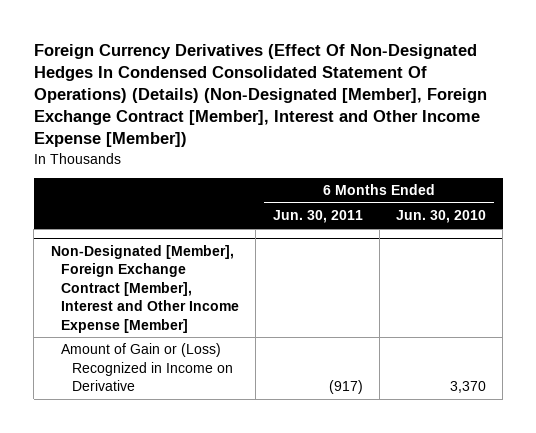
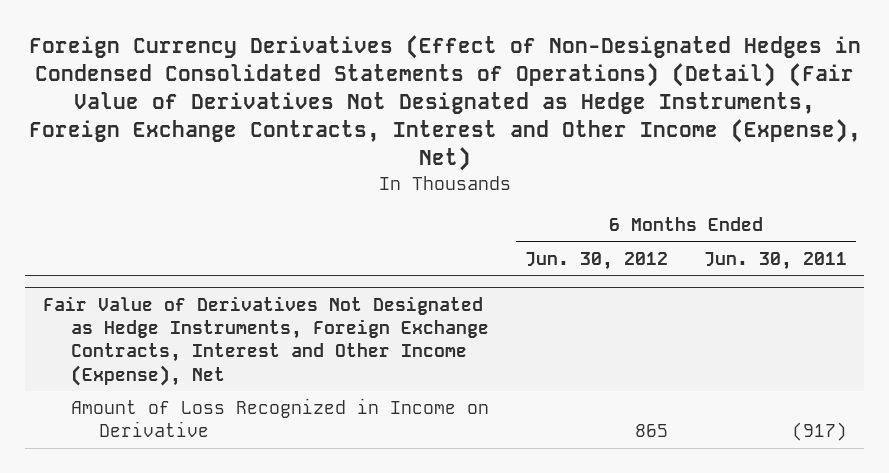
- Foreign Currency Derivatives (Effect Of Non-Designated Hedges In Condensed Consolidated Statement Of Operations) (Details) (Non-Designated [Member], Foreign Exchange Contract [Member], Interest and Other Income Expense [Member])
+ Foreign Currency Derivatives (Effect of Non-Designated Hedges in Condensed Consolidated Statements of Operations) (Detail) (Fair Value of Derivatives Not Designated as Hedge Instruments, Foreign Exchange Contracts, Interest and Other Income (Expense), Net)
- | 6 Months Ended Jun. 30, 2011 | 6 Months Ended Jun. 30, 2010
+ | 6 Months Ended Jun. 30, 2012 | 6 Months Ended Jun. 30, 2011
- Non-Designated [Member], Foreign Exchange Contract [Member], Interest and Other Income Expense [Member]
- Amount of Gain or (Loss) Recognized in Income on Derivative | (917) | 3,370
+ Fair Value of Derivatives Not Designated as Hedge Instruments, Foreign Exchange Contracts, Interest and Other Income (Expense), Net
+ Amount of Loss Recognized in Income on Derivative | 865 | (917)

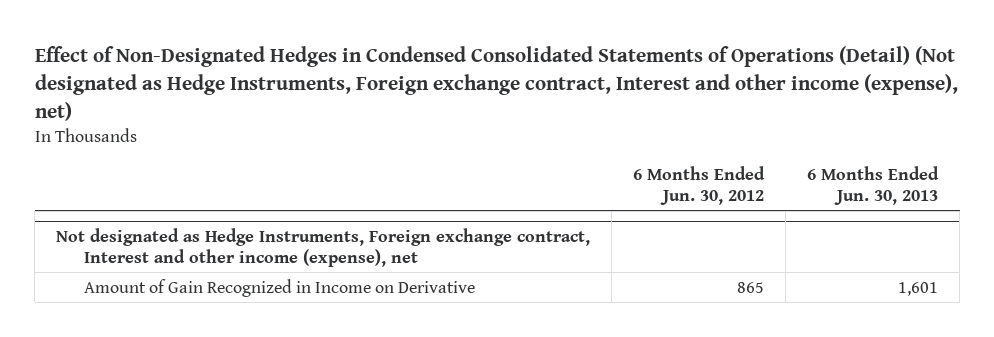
- Foreign Currency Derivatives (Effect of Non-Designated Hedges in Condensed Consolidated Statements of Operations) (Detail) (Fair Value of Derivatives Not Designated as Hedge Instruments, Foreign Exchange Contracts, Interest and Other Income (Expense), Net)
+ Effect of Non-Designated Hedges in Condensed Consolidated Statements of Operations (Detail) (Not designated as Hedge Instruments, Foreign exchange contract, Interest and other income (expense), net)
- | 6 Months Ended Jun. 30, 2012 | 6 Months Ended Jun. 30, 2011
+ | 6 Months Ended Jun. 30, 2012 | 6 Months Ended Jun. 30, 2013
- Fair Value of Derivatives Not Designated as Hedge Instruments, Foreign Exchange Contracts, Interest and Other Income (Expense), Net
- Amount of Loss Recognized in Income on Derivative | 865 | (917)
+ Not designated as Hedge Instruments, Foreign exchange contract, Interest and other income (expense), net
+ Amount of Gain Recognized in Income on Derivative | 865 | 1,601

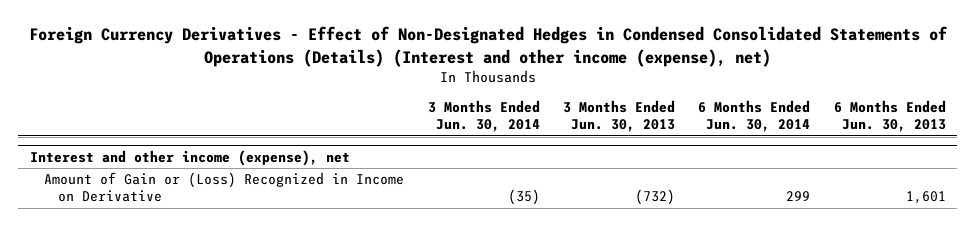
- Effect of Non-Designated Hedges in Condensed Consolidated Statements of Operations (Detail) (Not designated as Hedge Instruments, Foreign exchange contract, Interest and other income (expense), net)
+ Foreign Currency Derivatives - Effect of Non-Designated Hedges in Condensed Consolidated Statements of Operations (Details) (Interest and other income (expense), net)
- | 6 Months Ended Jun. 30, 2012 | 6 Months Ended Jun. 30, 2013
+ | 3 Months Ended Jun. 30, 2014 | 3 Months Ended Jun. 30, 2013 | 6 Months Ended Jun. 30, 2014 | 6 Months Ended Jun. 30, 2013
- Not designated as Hedge Instruments, Foreign exchange contract, Interest and other income (expense), net
- Amount of Gain Recognized in Income on Derivative | 865 | 1,601
+ Interest and other income (expense), net
+ Amount of Gain or (Loss) Recognized in Income on Derivative | (35) | (732) | 299 | 1,601

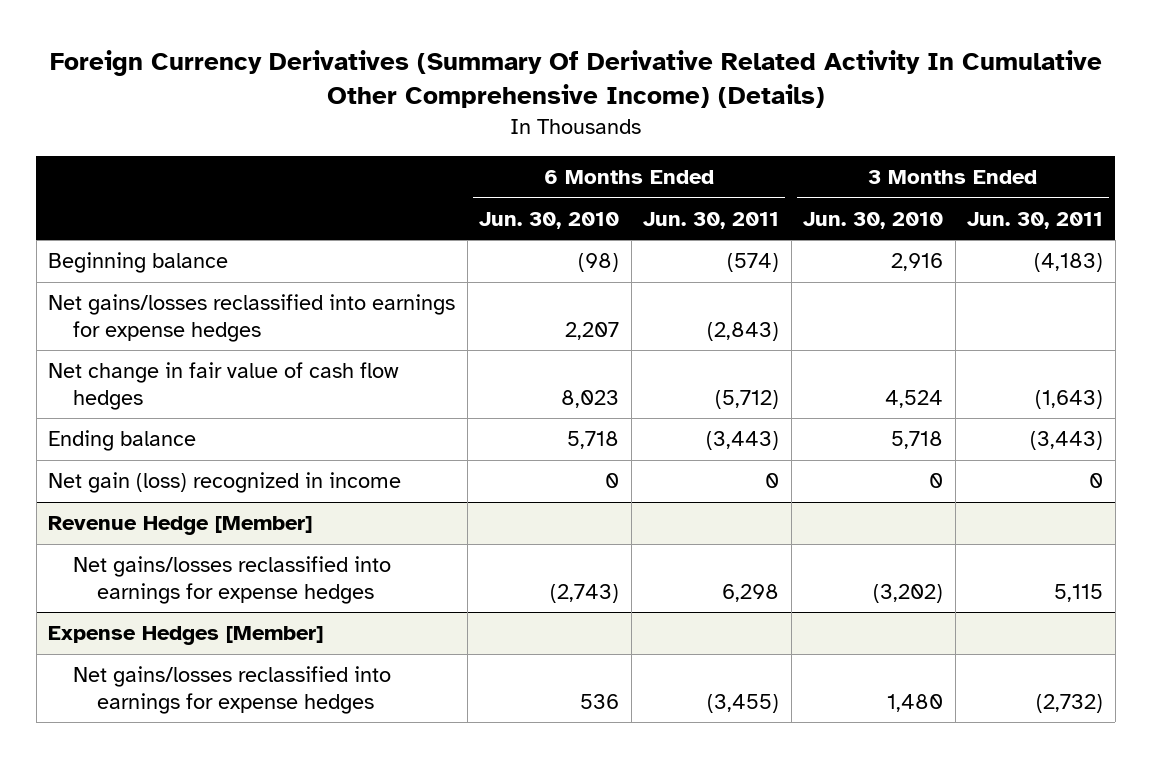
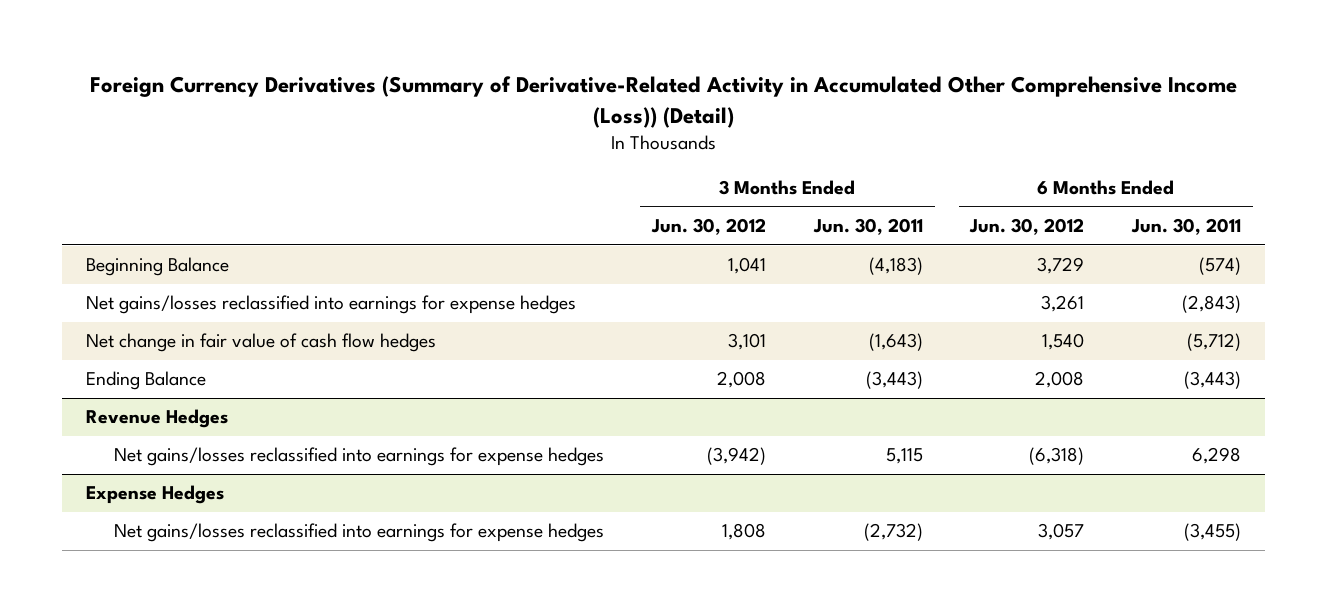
- Foreign Currency Derivatives (Summary Of Derivative Related Activity In Cumulative Other Comprehensive Income) (Details)
+ Foreign Currency Derivatives (Summary of Derivative-Related Activity in Accumulated Other Comprehensive Income (Loss)) (Detail)
- | 6 Months Ended Jun. 30, 2010 | 6 Months Ended Jun. 30, 2011 | 3 Months Ended Jun. 30, 2010 | 3 Months Ended Jun. 30, 2011
+ | 3 Months Ended Jun. 30, 2012 | 3 Months Ended Jun. 30, 2011 | 6 Months Ended Jun. 30, 2012 | 6 Months Ended Jun. 30, 2011
- Beginning balance | (98) | (574) | 2,916 | (4,183)
+ Beginning Balance | 1,041 | (4,183) | 3,729 | (574)
- Ending balance | 5,718 | (3,443) | 5,718 | (3,443)
- Net gain (loss) recognized in income | 0 | 0 | 0 | 0
- Revenue Hedge [Member]
+ Ending Balance | 2,008 | (3,443) | 2,008 | (3,443)
+ Revenue Hedges
- Expense Hedges [Member]
+ Expense Hedges

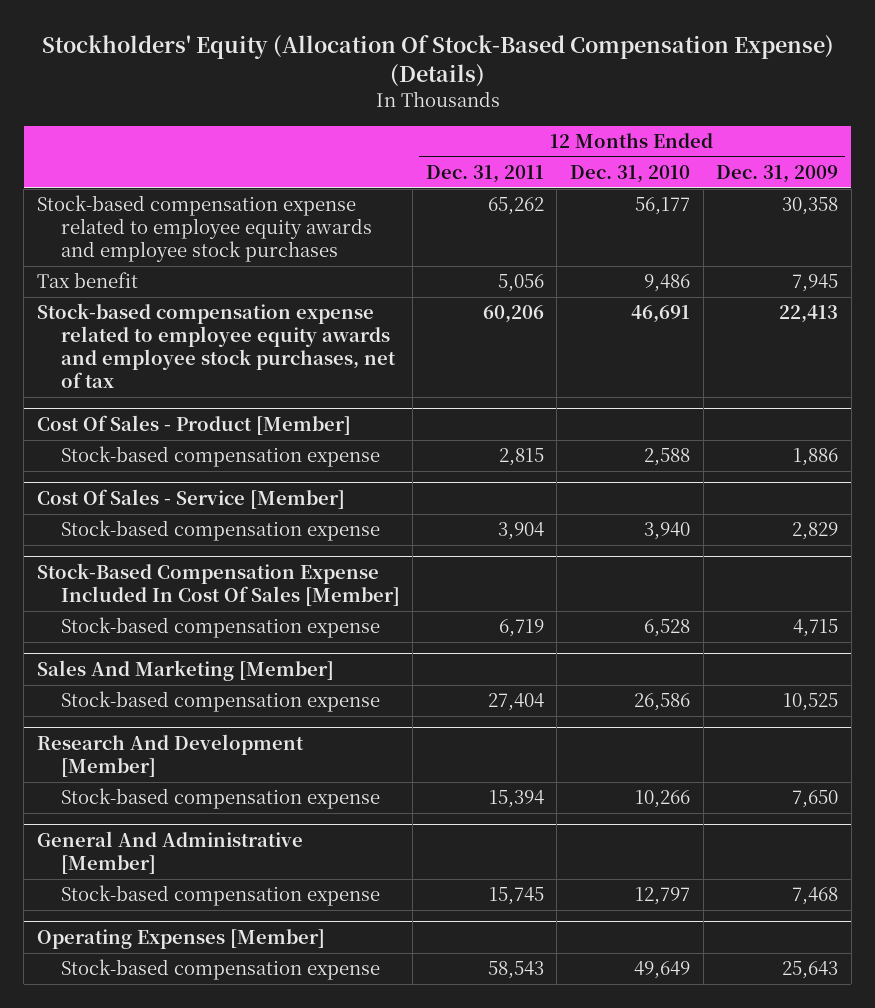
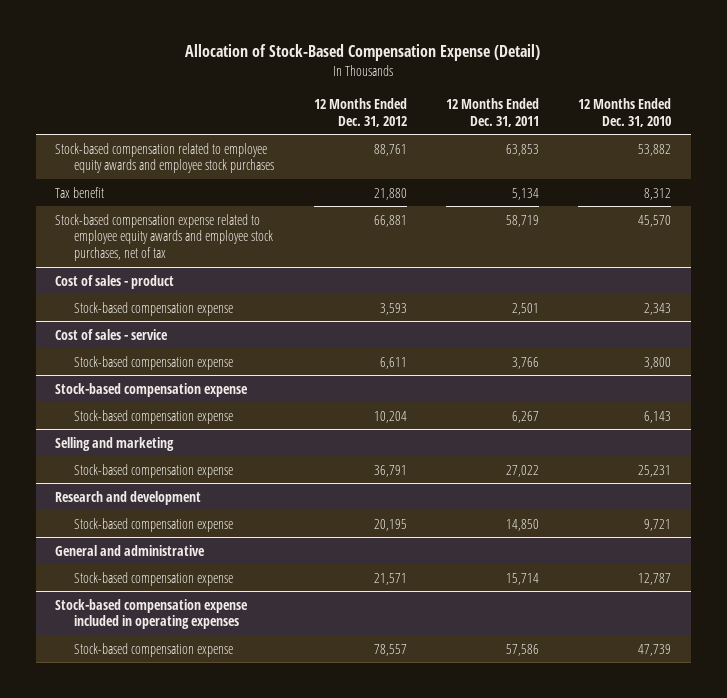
- Stockholders' Equity (Allocation Of Stock-Based Compensation Expense) (Details)
+ Allocation of Stock-Based Compensation Expense (Detail)
- | 12 Months Ended Dec. 31, 2011 | 12 Months Ended Dec. 31, 2010 | 12 Months Ended Dec. 31, 2009
+ | 12 Months Ended Dec. 31, 2012 | 12 Months Ended Dec. 31, 2011 | 12 Months Ended Dec. 31, 2010
- Stock-based compensation expense related to employee equity awards and employee stock purchases | 65,262 | 56,177 | 30,358
- Tax benefit | 5,056 | 9,486 | 7,945
- Stock-based compensation expense related to employee equity awards and employee stock purchases, net of tax | 60,206 | 46,691 | 22,413
- Cost Of Sales - Product [Member]
- Stock-based compensation expense | 2,815 | 2,588 | 1,886
- Cost Of Sales - Service [Member]
- Stock-based compensation expense | 3,904 | 3,940 | 2,829
- Stock-Based Compensation Expense Included In Cost Of Sales [Member]
- Stock-based compensation expense | 6,719 | 6,528 | 4,715
- Sales And Marketing [Member]
- Stock-based compensation expense | 27,404 | 26,586 | 10,525
- Research And Development [Member]
- Stock-based compensation expense | 15,394 | 10,266 | 7,650
- General And Administrative [Member]
- Stock-based compensation expense | 15,745 | 12,797 | 7,468
- Operating Expenses [Member]
- Stock-based compensation expense | 58,543 | 49,649 | 25,643
+ Stock-based compensation related to employee equity awards and employee stock purchases | 88,761 | 63,853 | 53,882
+ Tax benefit | 21,880 | 5,134 | 8,312
+ Stock-based compensation expense related to employee equity awards and employee stock purchases, net of tax | 66,881 | 58,719 | 45,570
+ Cost of sales - product
+ Stock-based compensation expense | 3,593 | 2,501 | 2,343
+ Cost of sales - service
+ Stock-based compensation expense | 6,611 | 3,766 | 3,800
+ Stock-based compensation expense
+ Stock-based compensation expense | 10,204 | 6,267 | 6,143
+ Selling and marketing
+ Stock-based compensation expense | 36,791 | 27,022 | 25,231
+ Research and development
+ Stock-based compensation expense | 20,195 | 14,850 | 9,721
+ General and administrative
+ Stock-based compensation expense | 21,571 | 15,714 | 12,787
+ Stock-based compensation expense included in operating expenses
+ Stock-based compensation expense | 78,557 | 57,586 | 47,739

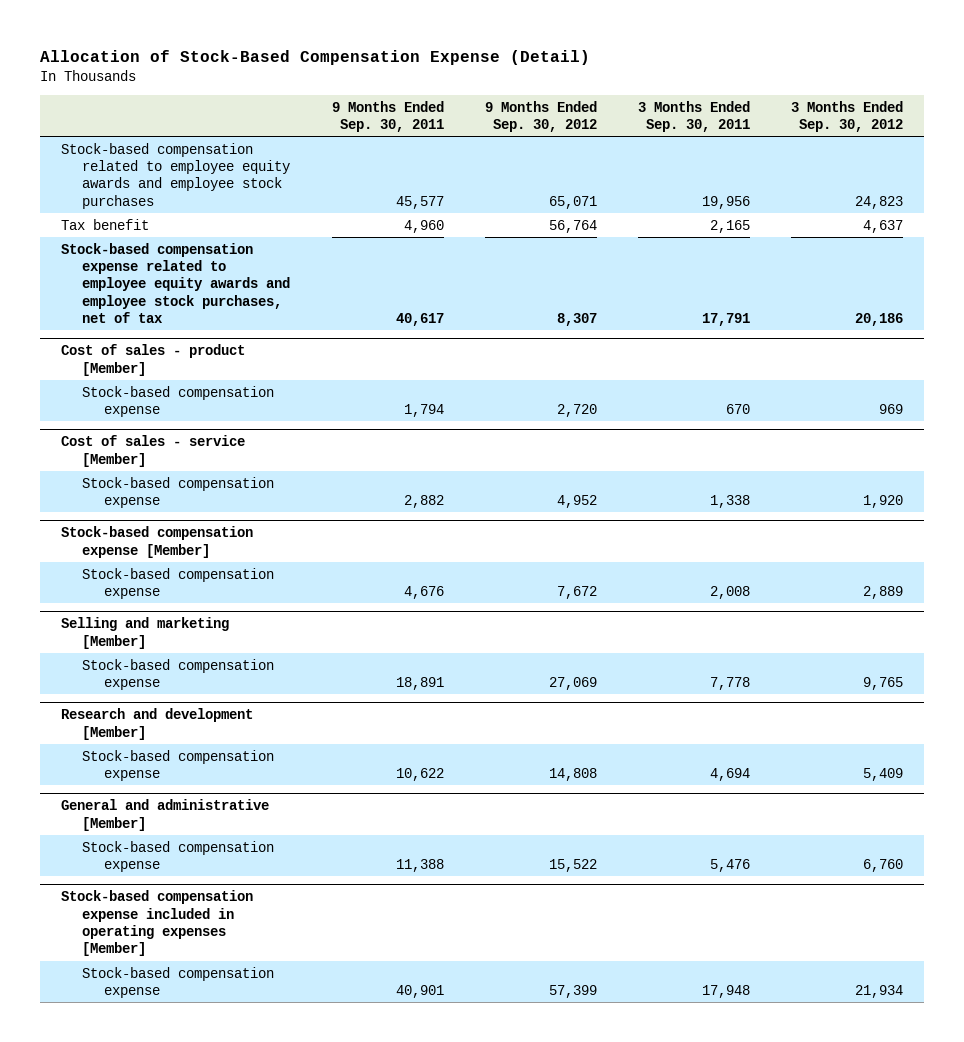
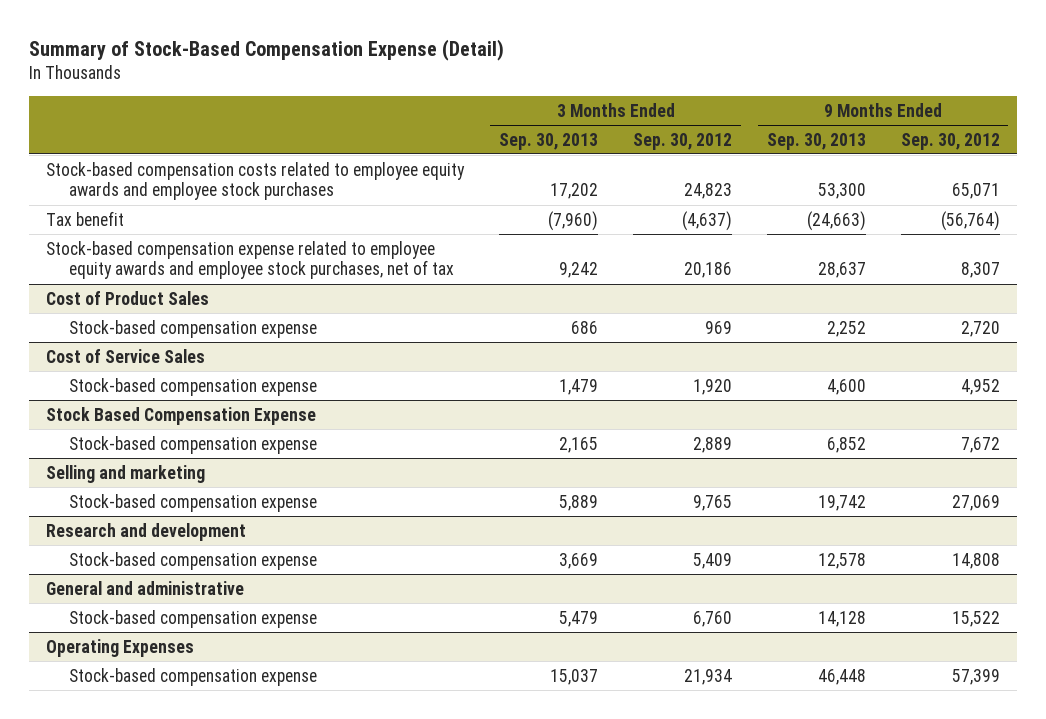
- Allocation of Stock-Based Compensation Expense (Detail)
+ Summary of Stock-Based Compensation Expense (Detail)
- | 9 Months Ended Sep. 30, 2011 | 9 Months Ended Sep. 30, 2012 | 3 Months Ended Sep. 30, 2011 | 3 Months Ended Sep. 30, 2012
+ | 3 Months Ended Sep. 30, 2013 | 3 Months Ended Sep. 30, 2012 | 9 Months Ended Sep. 30, 2013 | 9 Months Ended Sep. 30, 2012
- Stock-based compensation related to employee equity awards and employee stock purchases | 45,577 | 65,071 | 19,956 | 24,823
- Tax benefit | 4,960 | 56,764 | 2,165 | 4,637
+ Stock-based compensation costs related to employee equity awards and employee stock purchases | 17,202 | 24,823 | 53,300 | 65,071
+ Tax benefit | (7,960) | (4,637) | (24,663) | (56,764)
- Cost of sales - product [Member]
+ Cost of Product Sales
- Cost of sales - service [Member]
+ Cost of Service Sales
- Stock-based compensation expense [Member]
+ Stock Based Compensation Expense
- Selling and marketing [Member]
+ Selling and marketing
- Research and development [Member]
+ Research and development
- General and administrative [Member]
+ General and administrative
- Stock-based compensation expense included in operating expenses [Member]
+ Operating Expenses

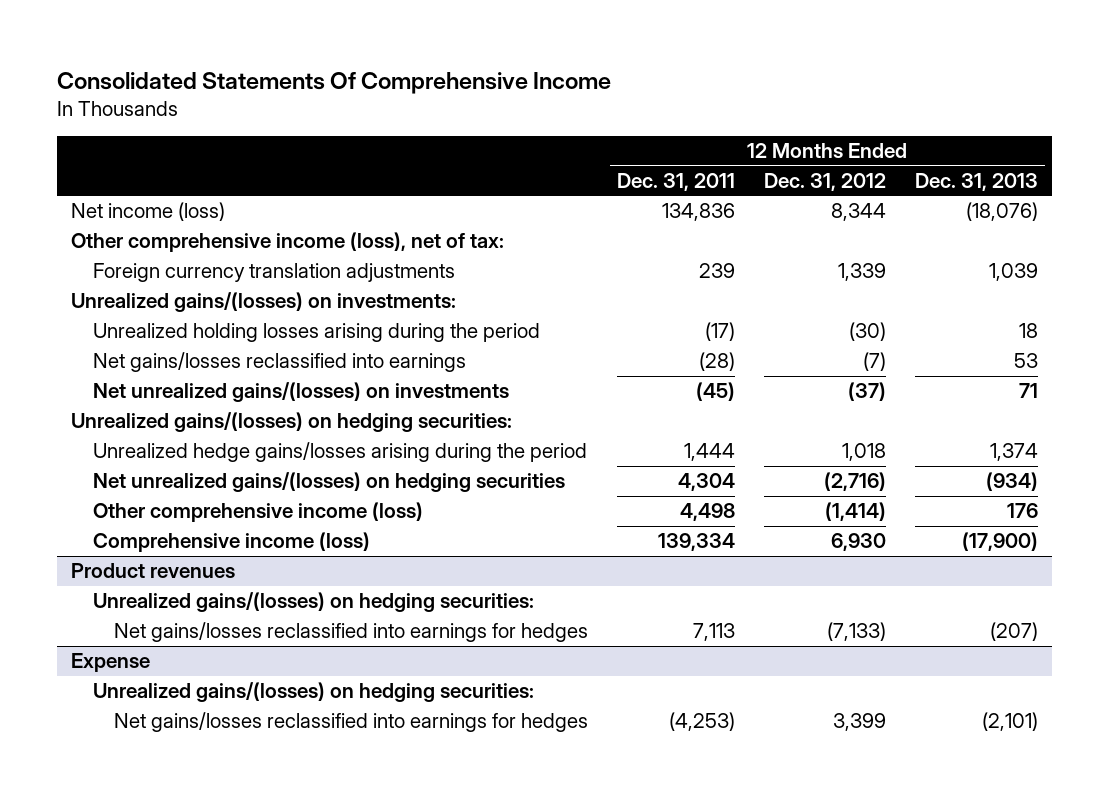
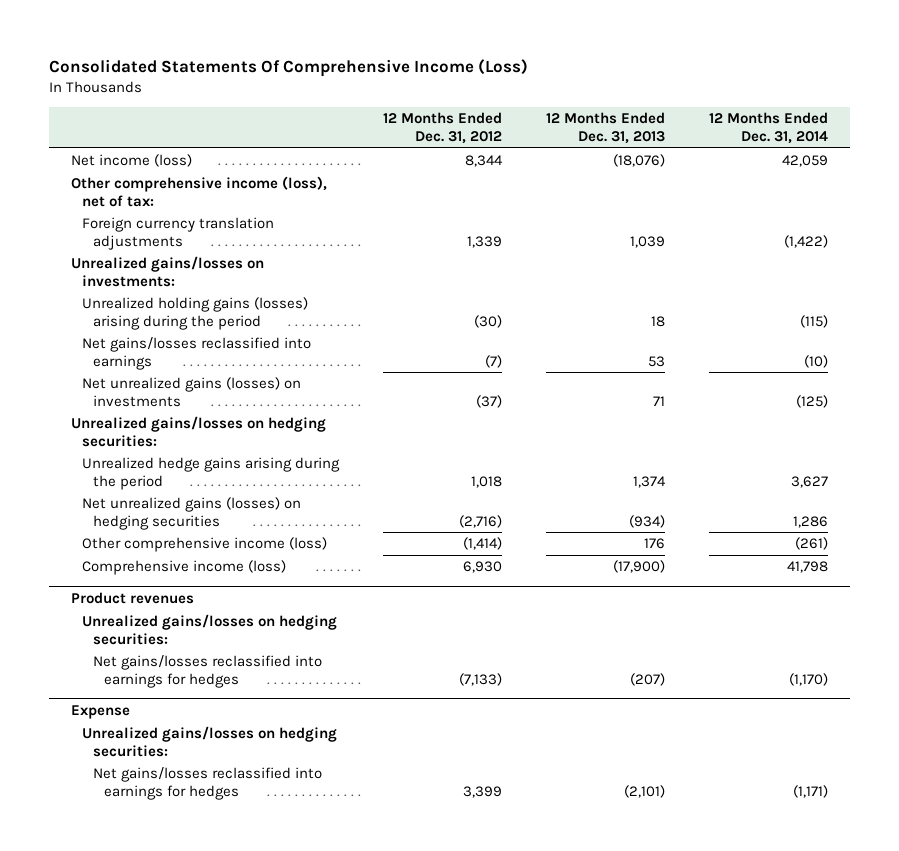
- Consolidated Statements Of Comprehensive Income
+ Consolidated Statements Of Comprehensive Income (Loss)
- | 12 Months Ended Dec. 31, 2011 | 12 Months Ended Dec. 31, 2012 | 12 Months Ended Dec. 31, 2013
+ | 12 Months Ended Dec. 31, 2012 | 12 Months Ended Dec. 31, 2013 | 12 Months Ended Dec. 31, 2014
- Unrealized gains/(losses) on investments:
- Unrealized holding losses arising during the period | (17) | (30) | 18
+ Unrealized gains/losses on investments:
+ Unrealized holding gains (losses) arising during the period | (30) | 18 | (115)
- Net unrealized gains/(losses) on investments | (45) | (37) | 71
- Unrealized gains/(losses) on hedging securities:
- Unrealized hedge gains/losses arising during the period | 1,444 | 1,018 | 1,374
- Net unrealized gains/(losses) on hedging securities | 4,304 | (2,716) | (934)
+ Net unrealized gains (losses) on investments | (37) | 71 | (125)
+ Unrealized gains/losses on hedging securities:
+ Unrealized hedge gains arising during the period | 1,018 | 1,374 | 3,627
+ Net unrealized gains (losses) on hedging securities | (2,716) | (934) | 1,286
@ Product revenues
- Unrealized gains/(losses) on hedging securities:
+ Unrealized gains/losses on hedging securities:
@ Expense
- Unrealized gains/(losses) on hedging securities:
+ Unrealized gains/losses on hedging securities:

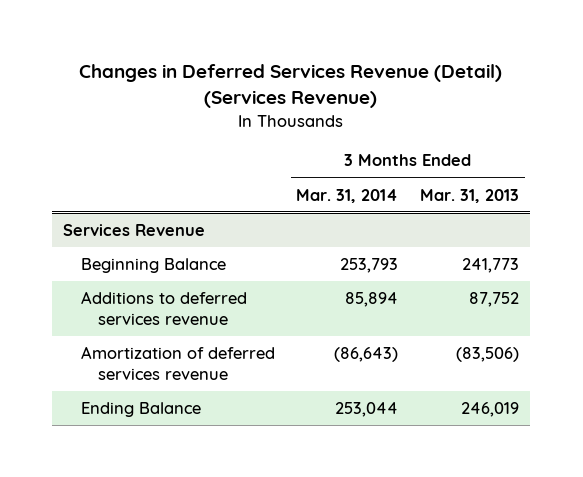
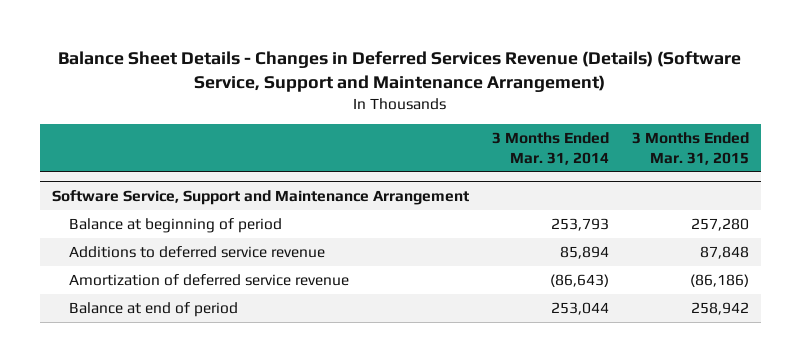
- Changes in Deferred Services Revenue (Detail) (Services Revenue)
+ Balance Sheet Details - Changes in Deferred Services Revenue (Details) (Software Service, Support and Maintenance Arrangement)
- | 3 Months Ended Mar. 31, 2014 | 3 Months Ended Mar. 31, 2013
+ | 3 Months Ended Mar. 31, 2014 | 3 Months Ended Mar. 31, 2015
- Services Revenue
- Beginning Balance | 253,793 | 241,773
- Additions to deferred services revenue | 85,894 | 87,752
- Amortization of deferred services revenue | (86,643) | (83,506)
- Ending Balance | 253,044 | 246,019
+ Software Service, Support and Maintenance Arrangement
+ Balance at beginning of period | 253,793 | 257,280
+ Additions to deferred service revenue | 85,894 | 87,848
+ Amortization of deferred service revenue | (86,643) | (86,186)
+ Balance at end of period | 253,044 | 258,942

